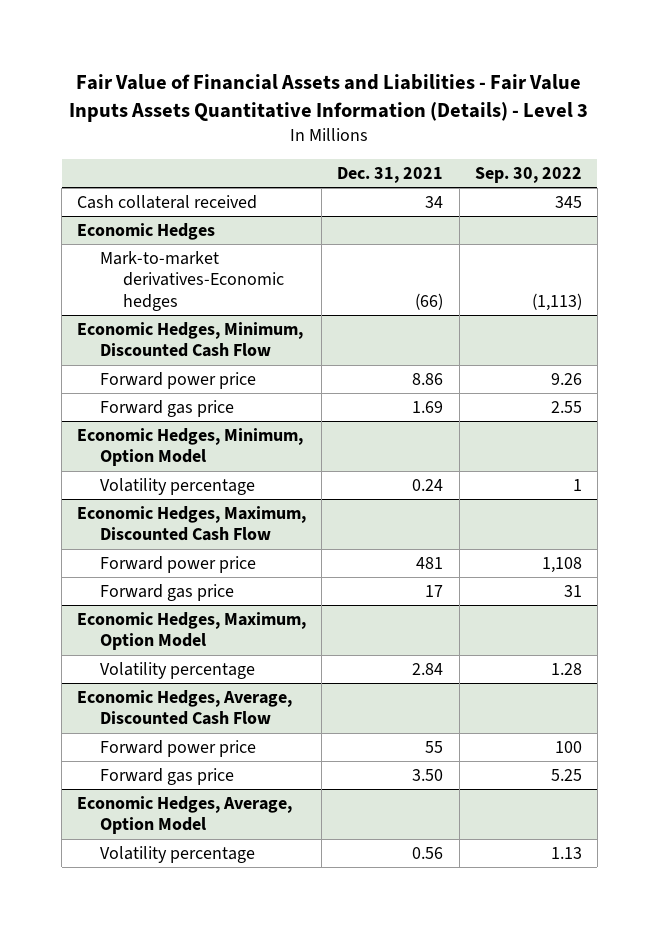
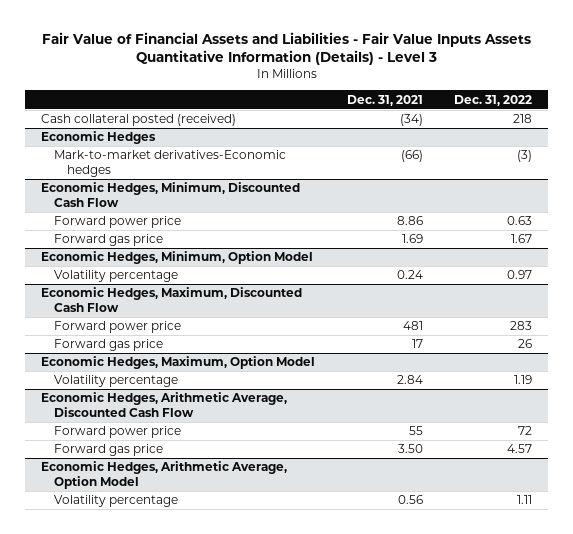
- | Dec. 31, 2021 | Sep. 30, 2022
+ | Dec. 31, 2021 | Dec. 31, 2022
- Cash collateral received | 34 | 345
+ Cash collateral posted (received) | (34) | 218
- Economic Hedges, Average, Discounted Cash Flow
+ Economic Hedges, Arithmetic Average, Discounted Cash Flow
- Economic Hedges, Average, Option Model
+ Economic Hedges, Arithmetic Average, Option Model

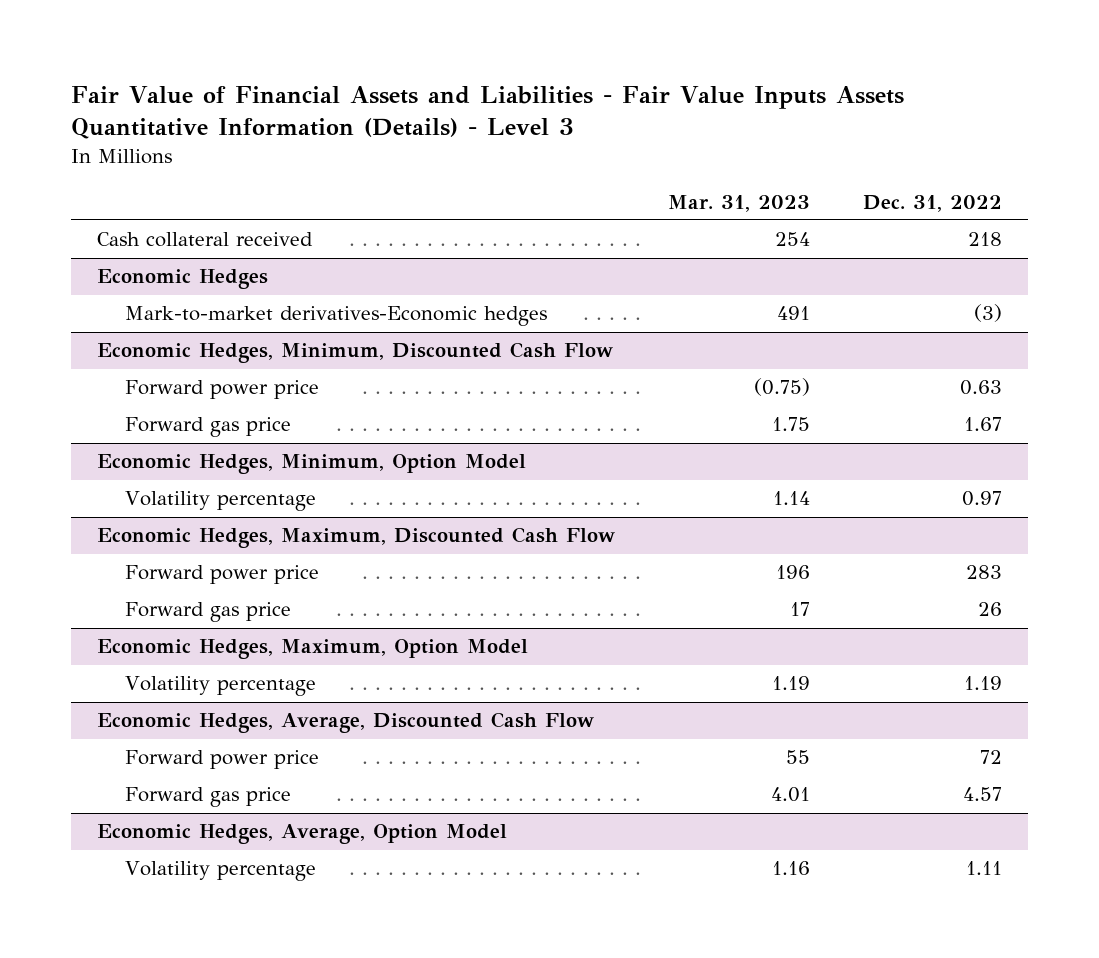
- | Dec. 31, 2021 | Dec. 31, 2022
+ | Mar. 31, 2023 | Dec. 31, 2022
- Cash collateral posted (received) | (34) | 218
+ Cash collateral received | 254 | 218
- Economic Hedges, Arithmetic Average, Discounted Cash Flow
+ Economic Hedges, Average, Discounted Cash Flow
- Economic Hedges, Arithmetic Average, Option Model
+ Economic Hedges, Average, Option Model

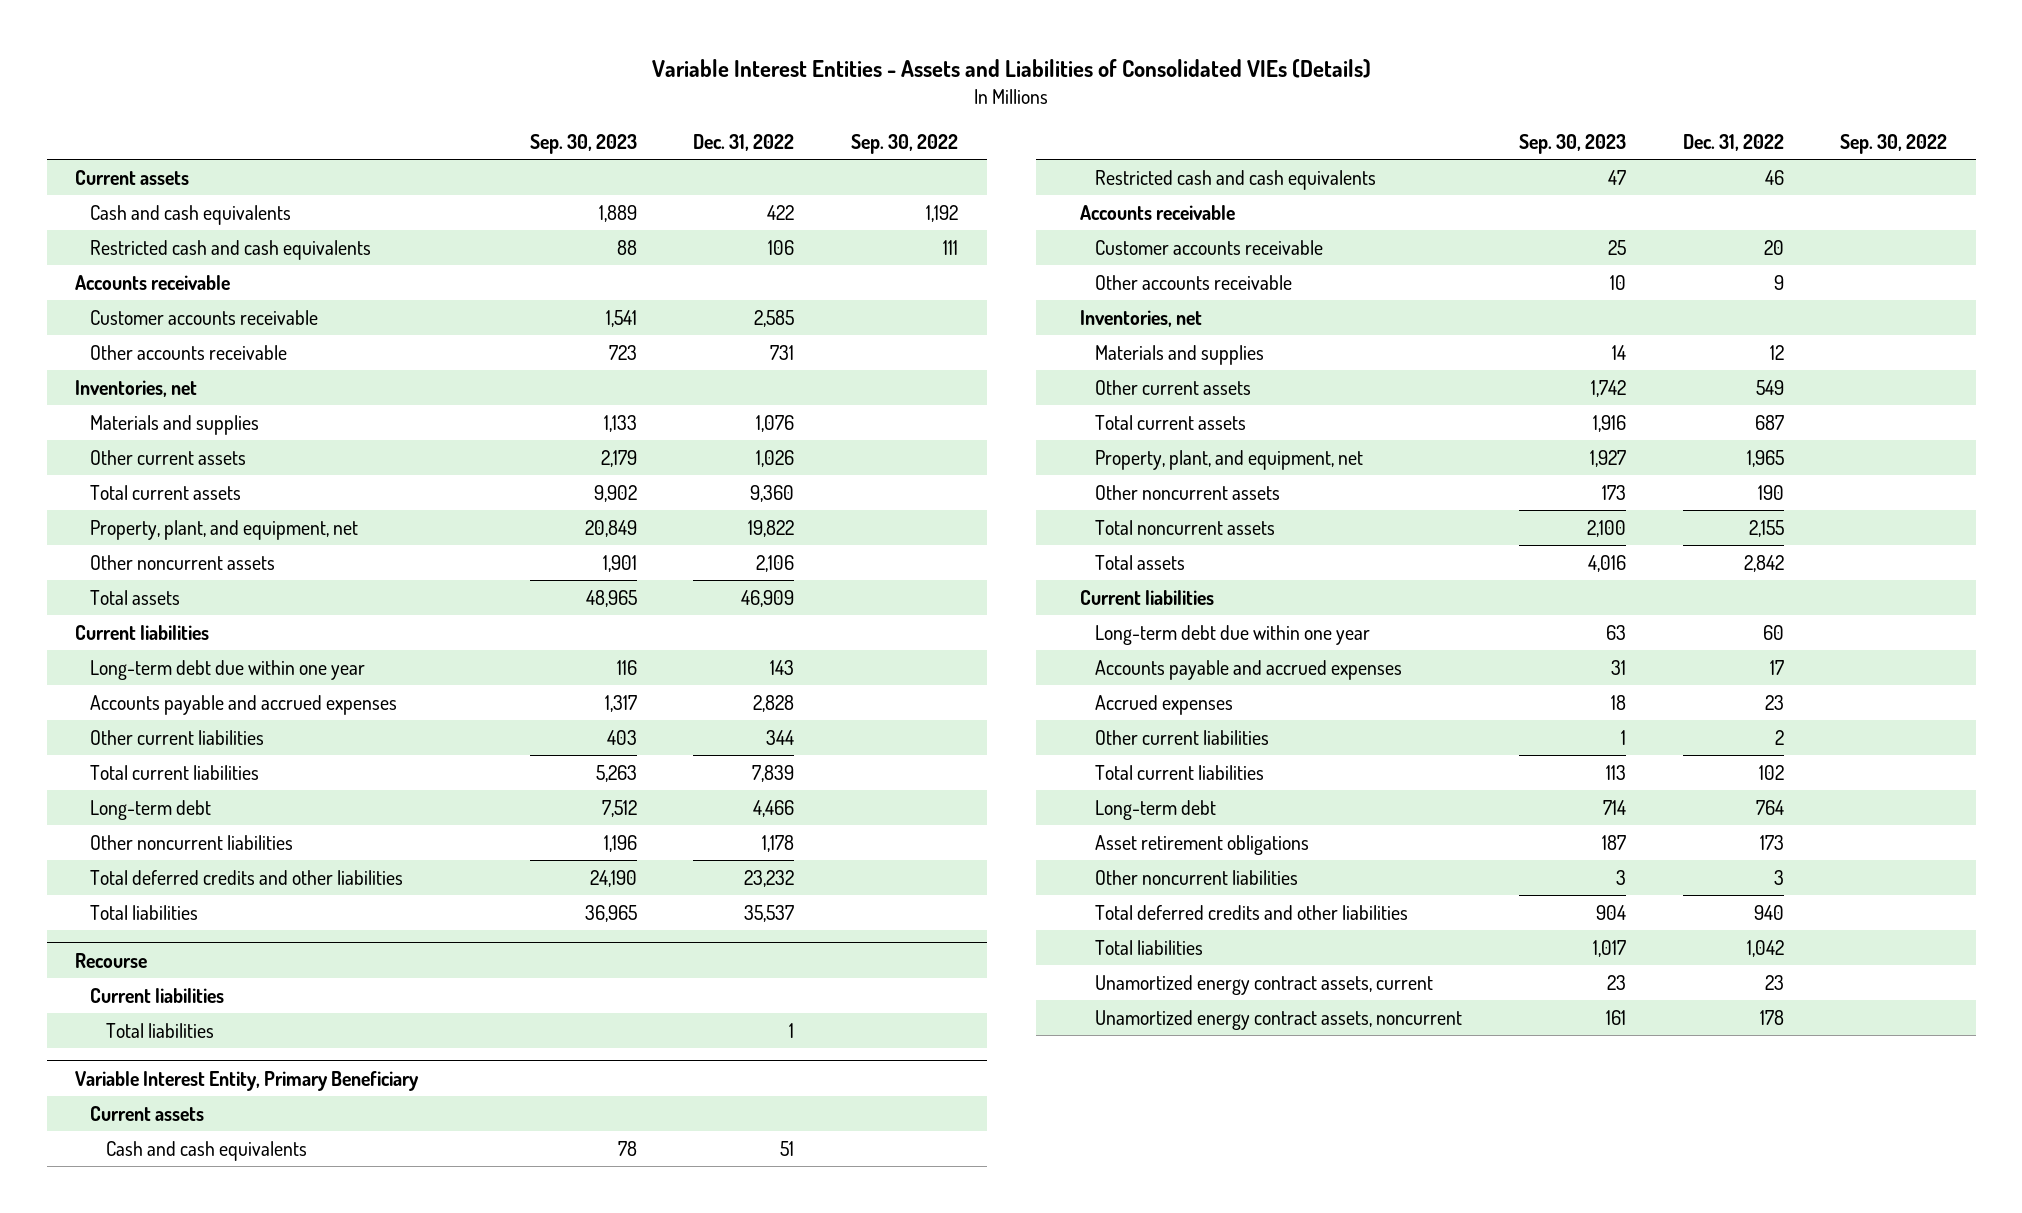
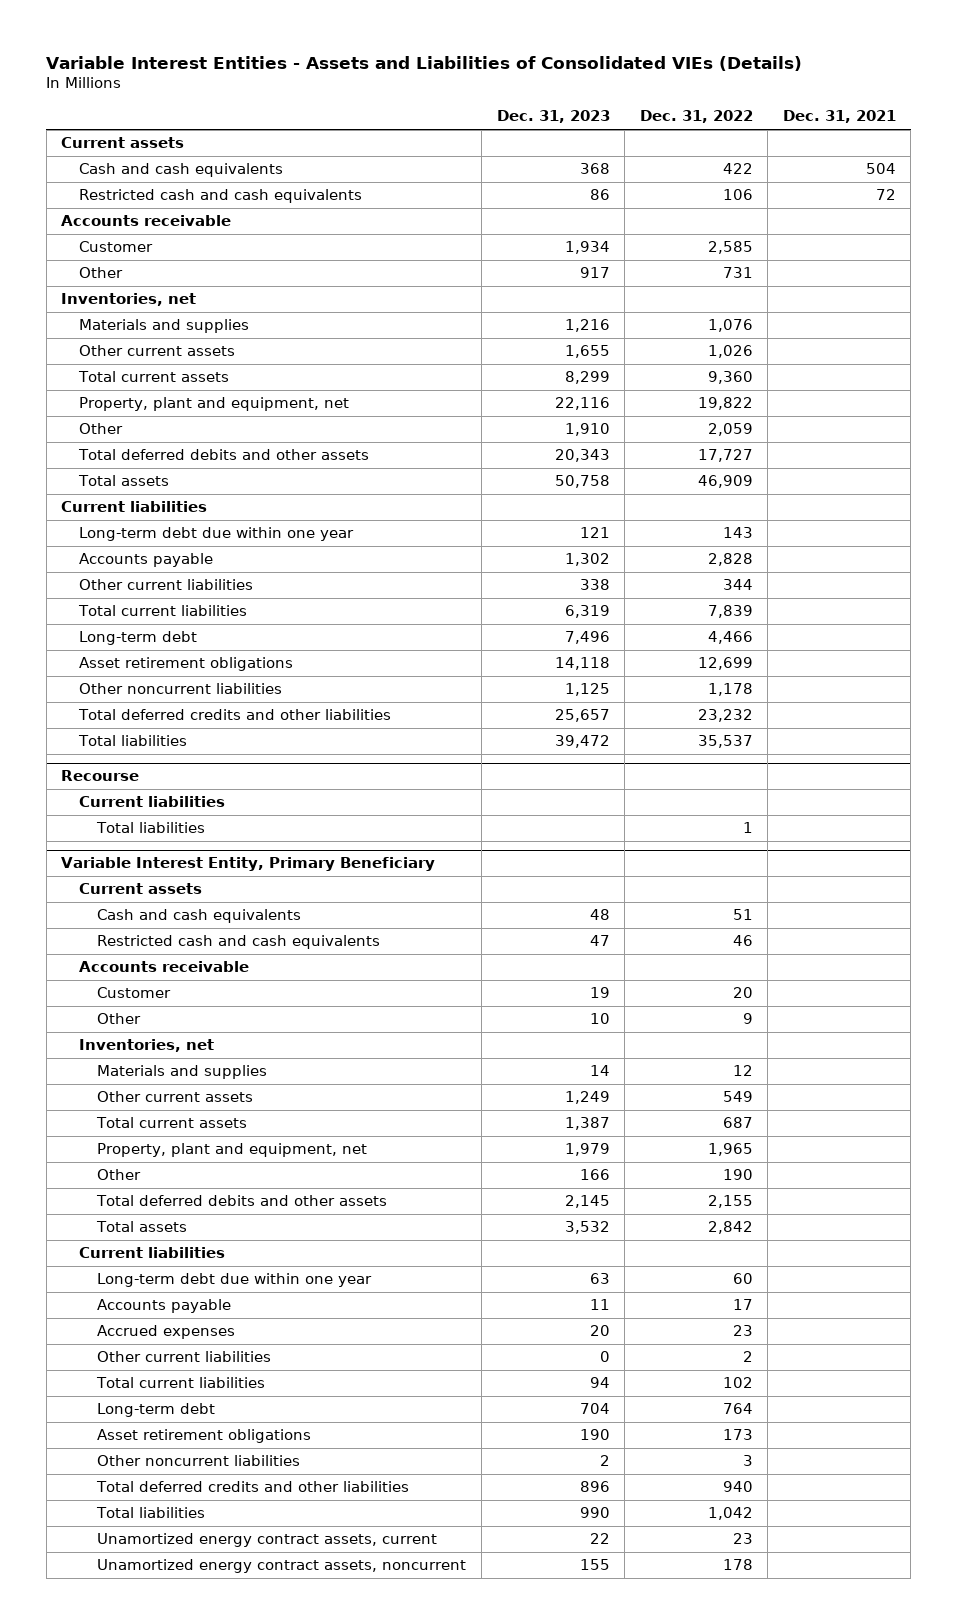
- | Sep. 30, 2023 | Dec. 31, 2022 | Sep. 30, 2022
+ | Dec. 31, 2023 | Dec. 31, 2022 | Dec. 31, 2021
- Customer accounts receivable | 1,541 | 2,585 |
- Other accounts receivable | 723 | 731 |
+ Customer | 1,934 | 2,585 |
+ Other | 917 | 731 |
- Property, plant, and equipment, net | 20,849 | 19,822 |
- Other noncurrent assets | 1,901 | 2,106 |
+ Property, plant and equipment, net | 22,116 | 19,822 |
+ Other | 1,910 | 2,059 |
+ Total deferred debits and other assets | 20,343 | 17,727 |
- Accounts payable and accrued expenses | 1,317 | 2,828 |
+ Accounts payable | 1,302 | 2,828 |
+ Asset retirement obligations | 14,118 | 12,699 |
@ Variable Interest Entity, Primary Beneficiary
- Customer accounts receivable | 25 | 20 |
- Other accounts receivable | 10 | 9 |
+ Customer | 19 | 20 |
+ Other | 10 | 9 |
- Property, plant, and equipment, net | 1,927 | 1,965 |
- Other noncurrent assets | 173 | 190 |
- Total noncurrent assets | 2,100 | 2,155 |
+ Property, plant and equipment, net | 1,979 | 1,965 |
+ Other | 166 | 190 |
+ Total deferred debits and other assets | 2,145 | 2,155 |
- Accounts payable and accrued expenses | 31 | 17 |
+ Accounts payable | 11 | 17 |

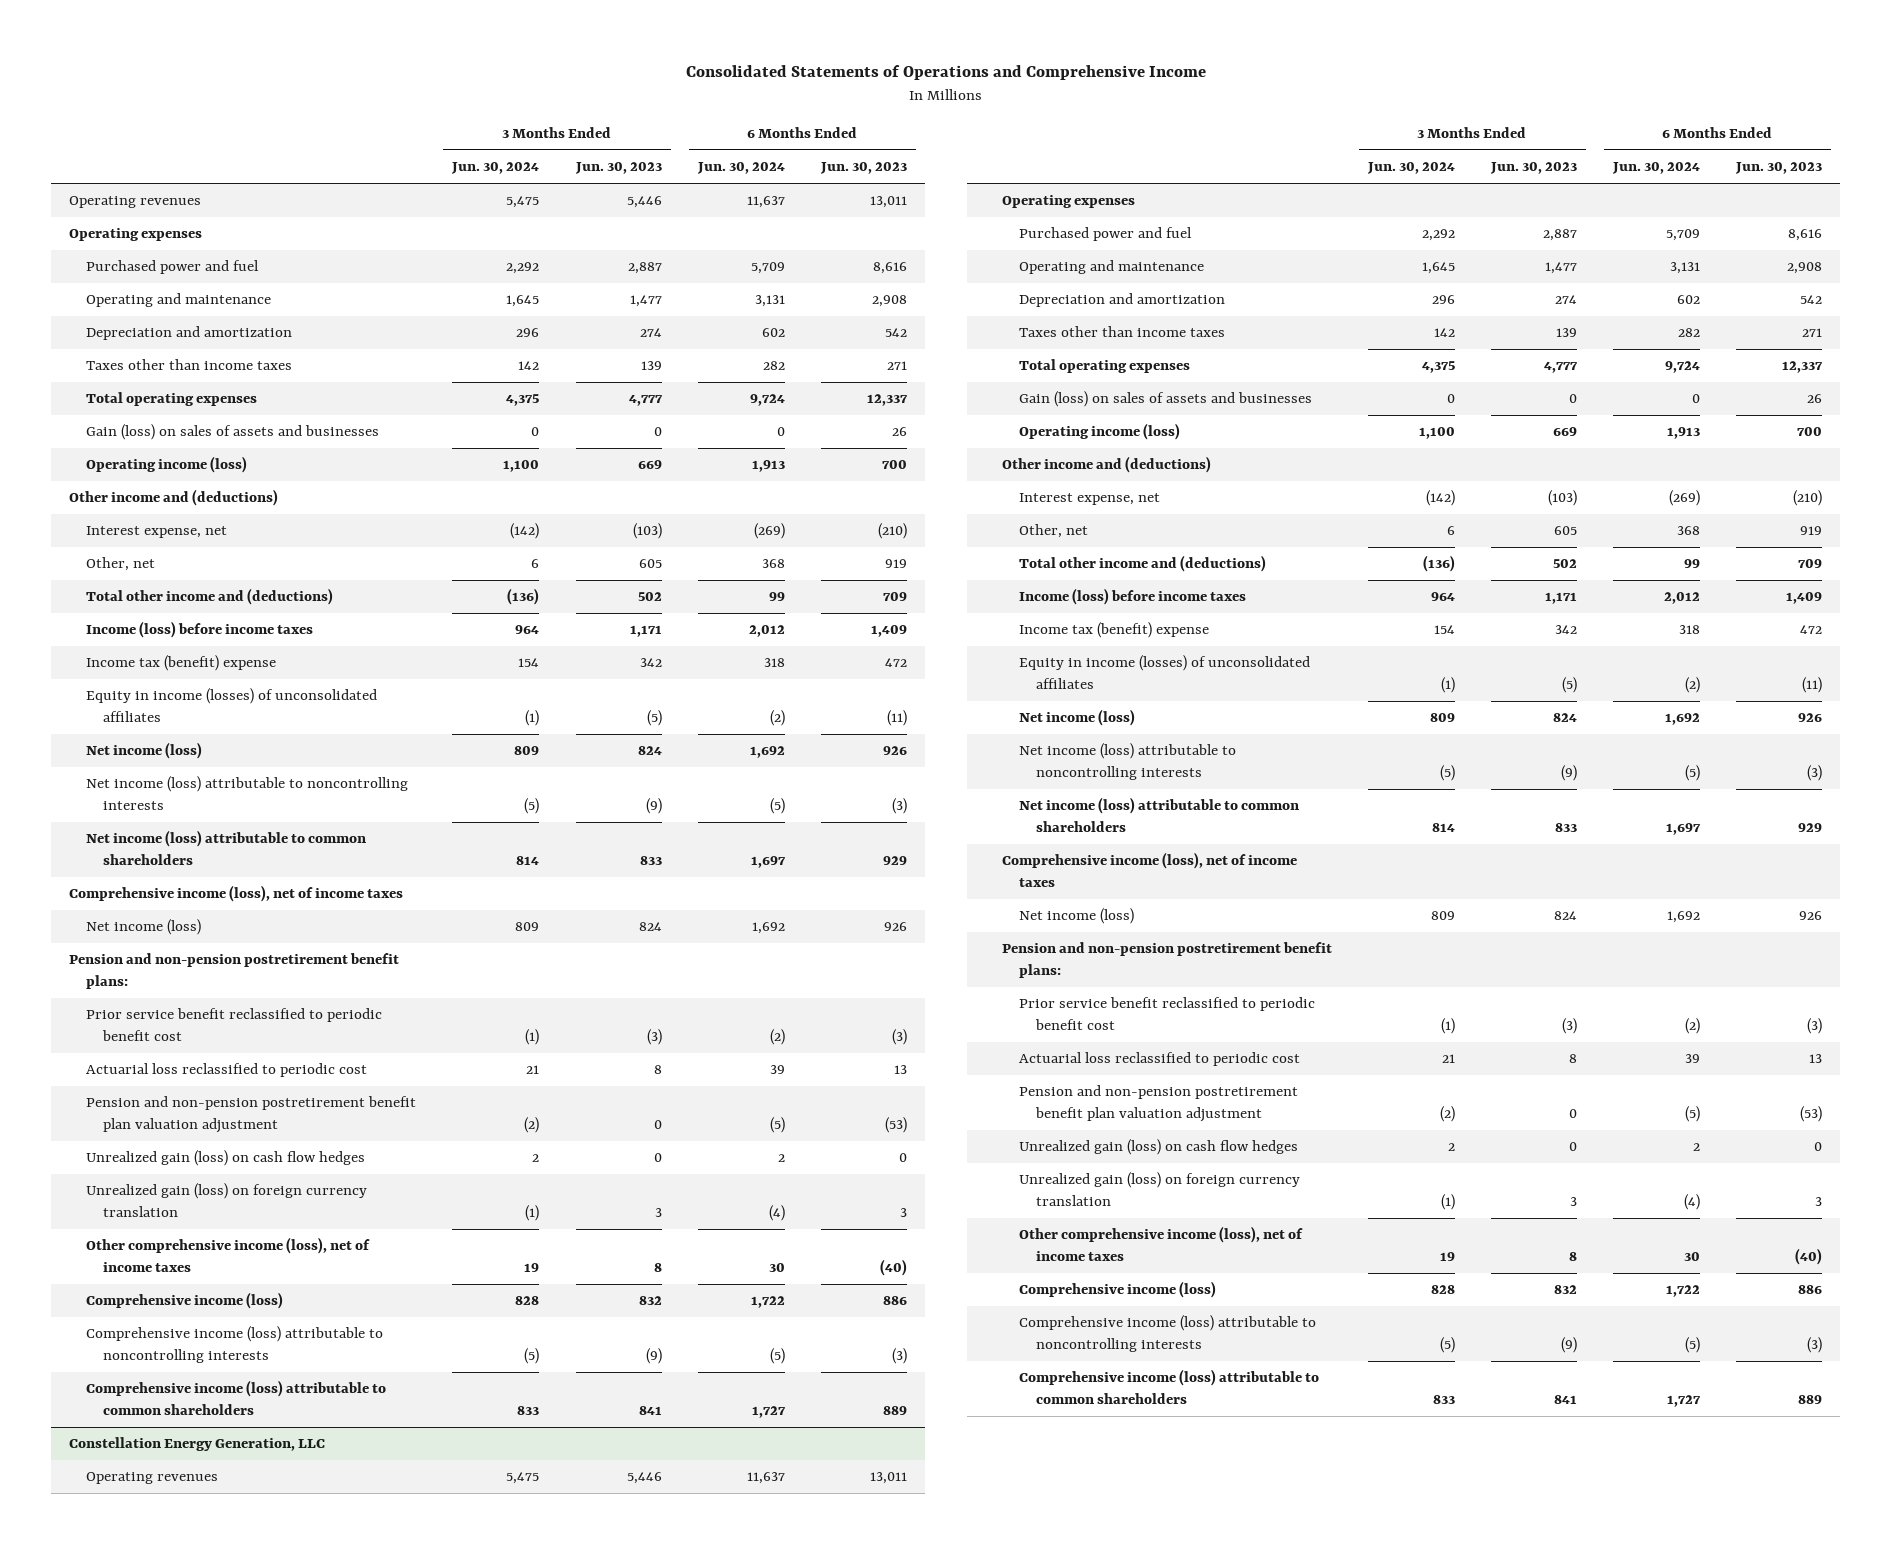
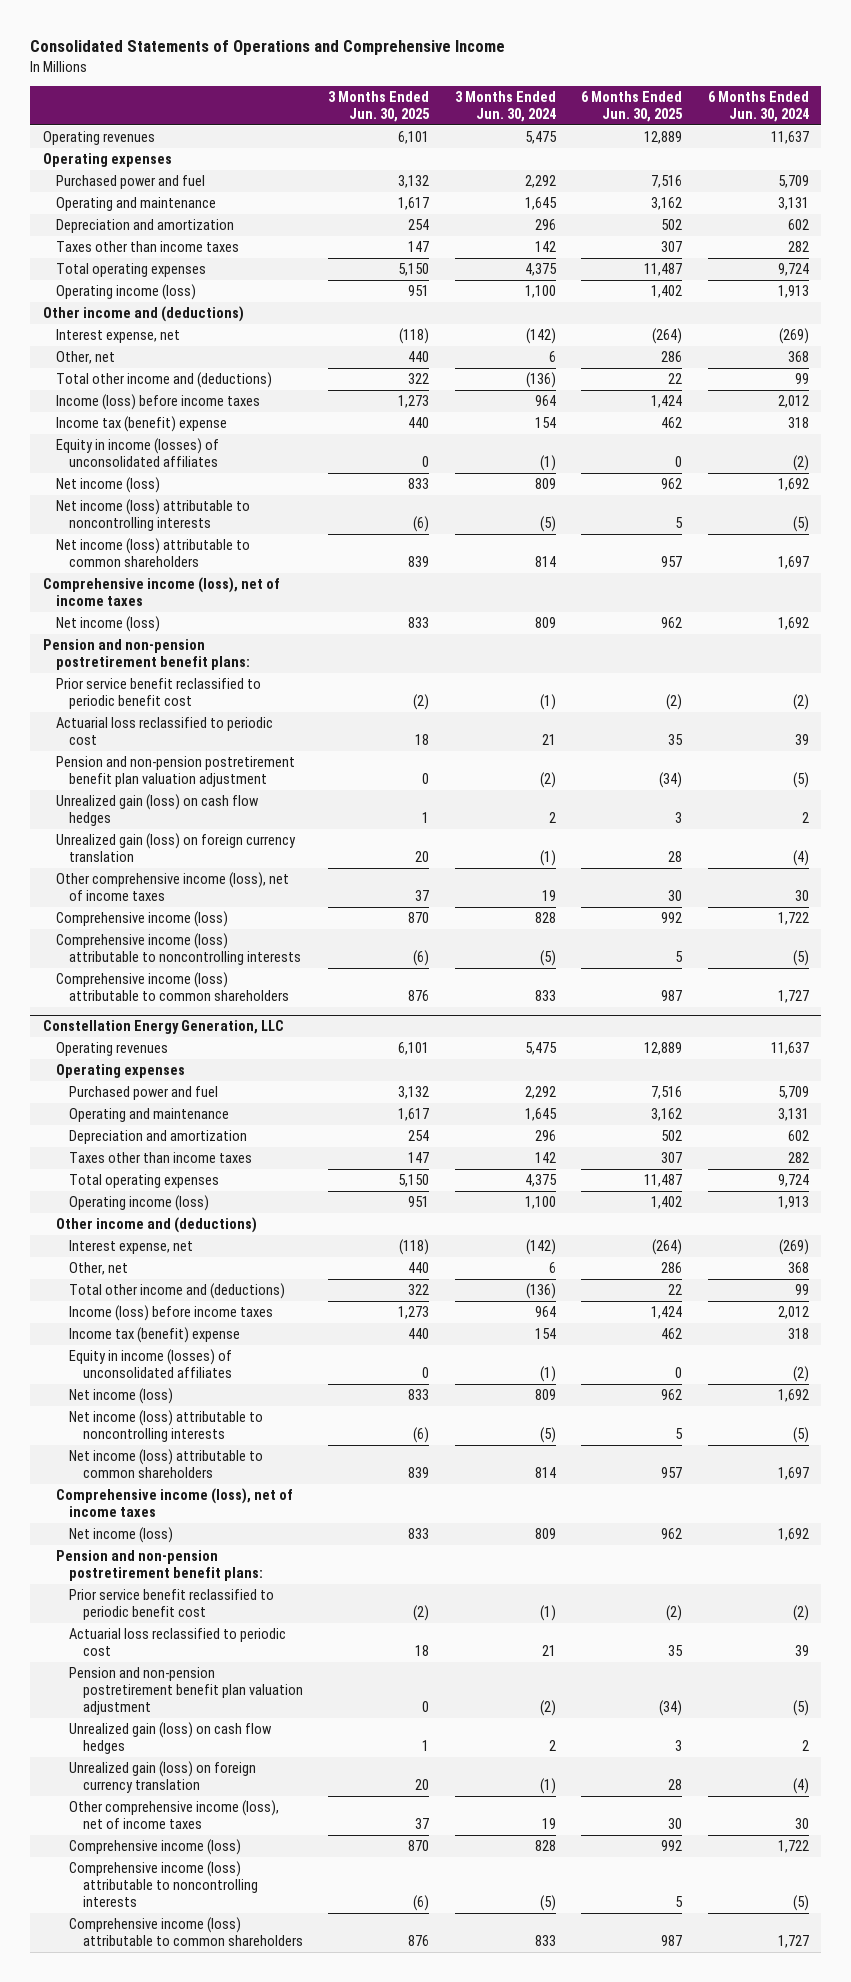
- | 3 Months Ended Jun. 30, 2024 | 3 Months Ended Jun. 30, 2023 | 6 Months Ended Jun. 30, 2024 | 6 Months Ended Jun. 30, 2023
+ | 3 Months Ended Jun. 30, 2025 | 3 Months Ended Jun. 30, 2024 | 6 Months Ended Jun. 30, 2025 | 6 Months Ended Jun. 30, 2024
- Gain (loss) on sales of assets and businesses | 0 | 0 | 0 | 26
@ Constellation Energy Generation, LLC
- Gain (loss) on sales of assets and businesses | 0 | 0 | 0 | 26

